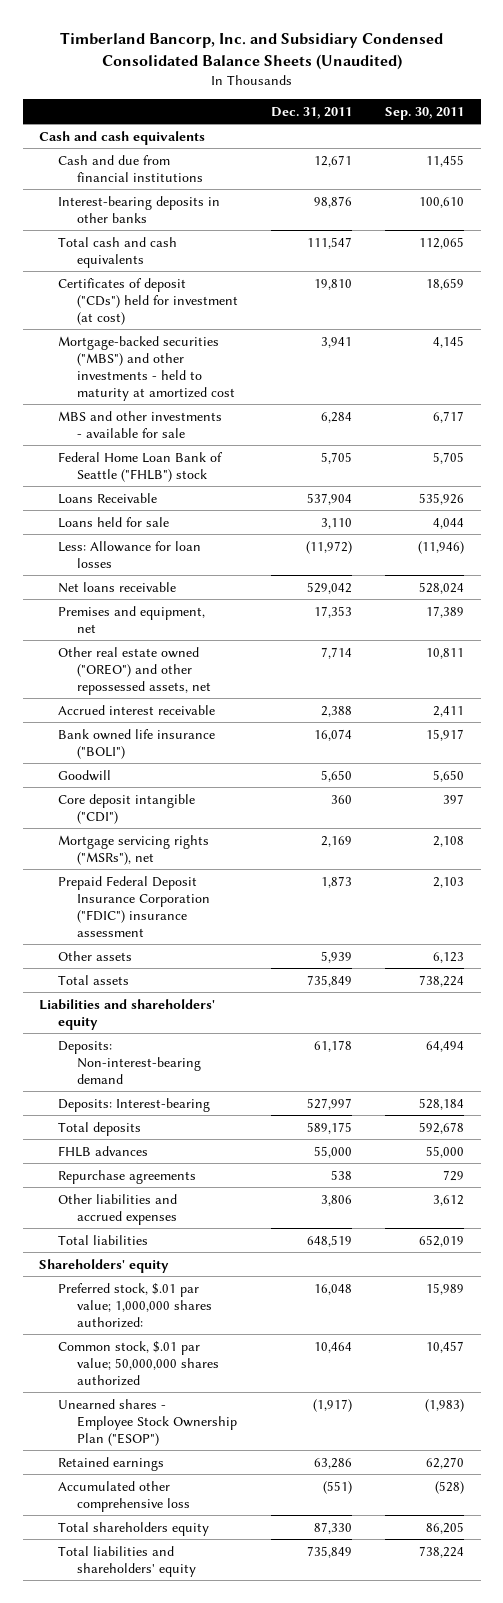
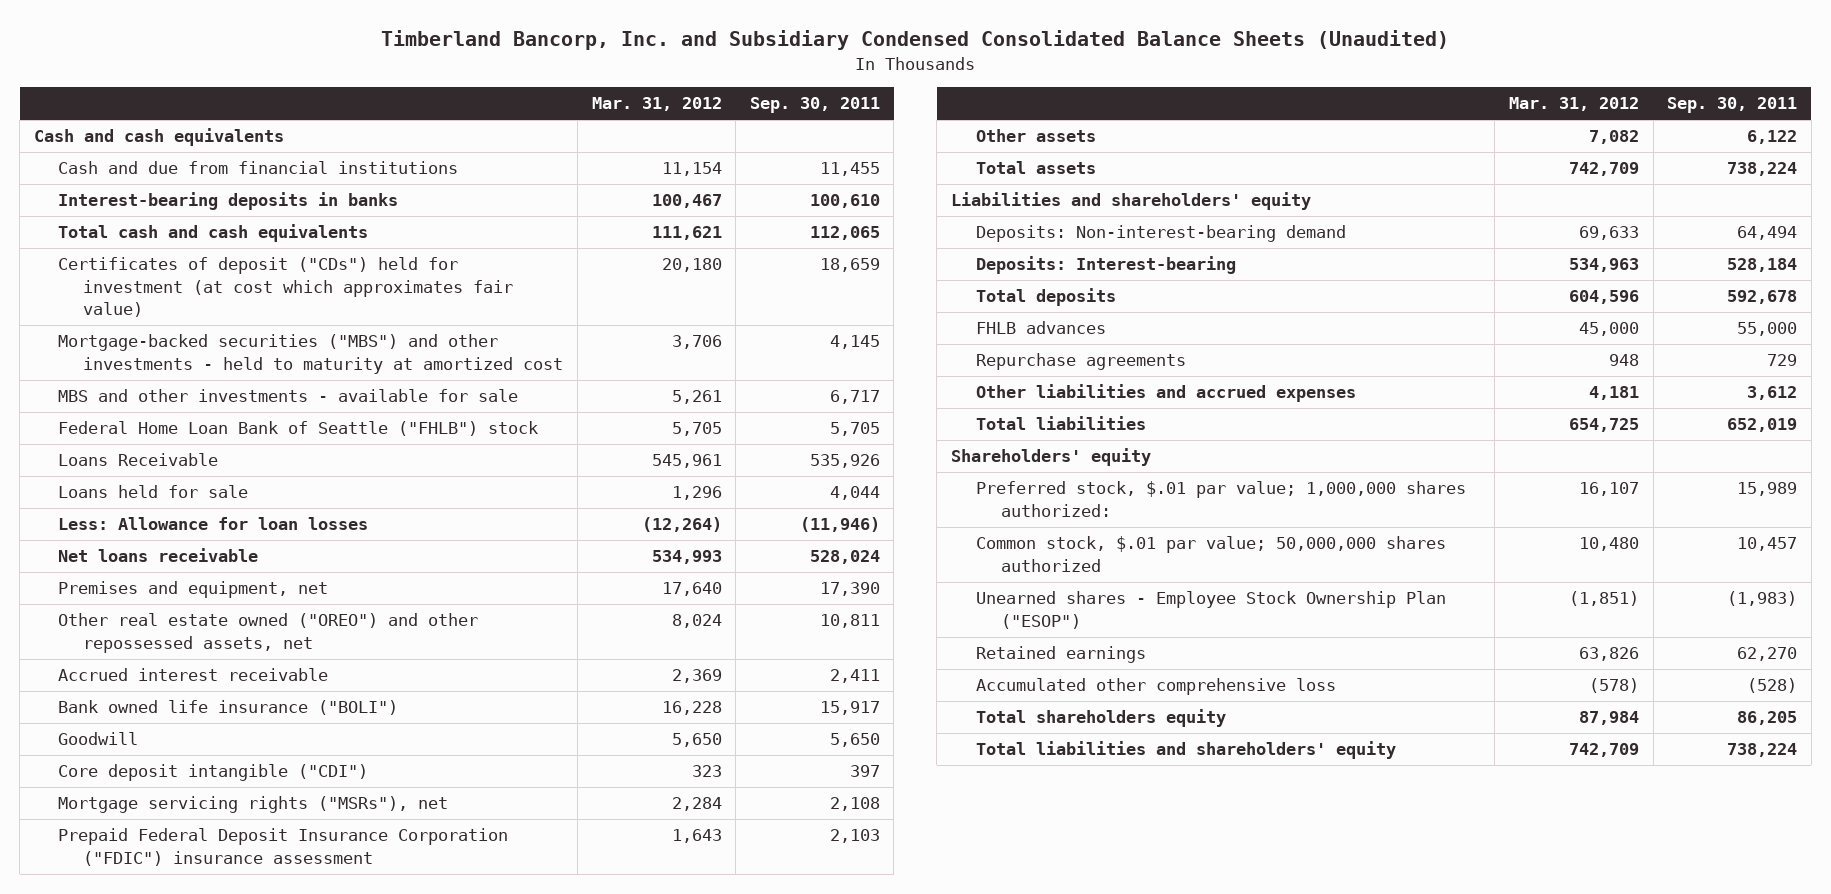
- | Dec. 31, 2011 | Sep. 30, 2011
+ | Mar. 31, 2012 | Sep. 30, 2011
- Interest-bearing deposits in other banks | 98,876 | 100,610
+ Interest-bearing deposits in banks | 100,467 | 100,610
- Certificates of deposit ("CDs") held for investment (at cost) | 19,810 | 18,659
+ Certificates of deposit ("CDs") held for investment (at cost which approximates fair value) | 20,180 | 18,659
- Premises and equipment, net | 17,353 | 17,389
+ Premises and equipment, net | 17,640 | 17,390
- Other assets | 5,939 | 6,123
+ Other assets | 7,082 | 6,122

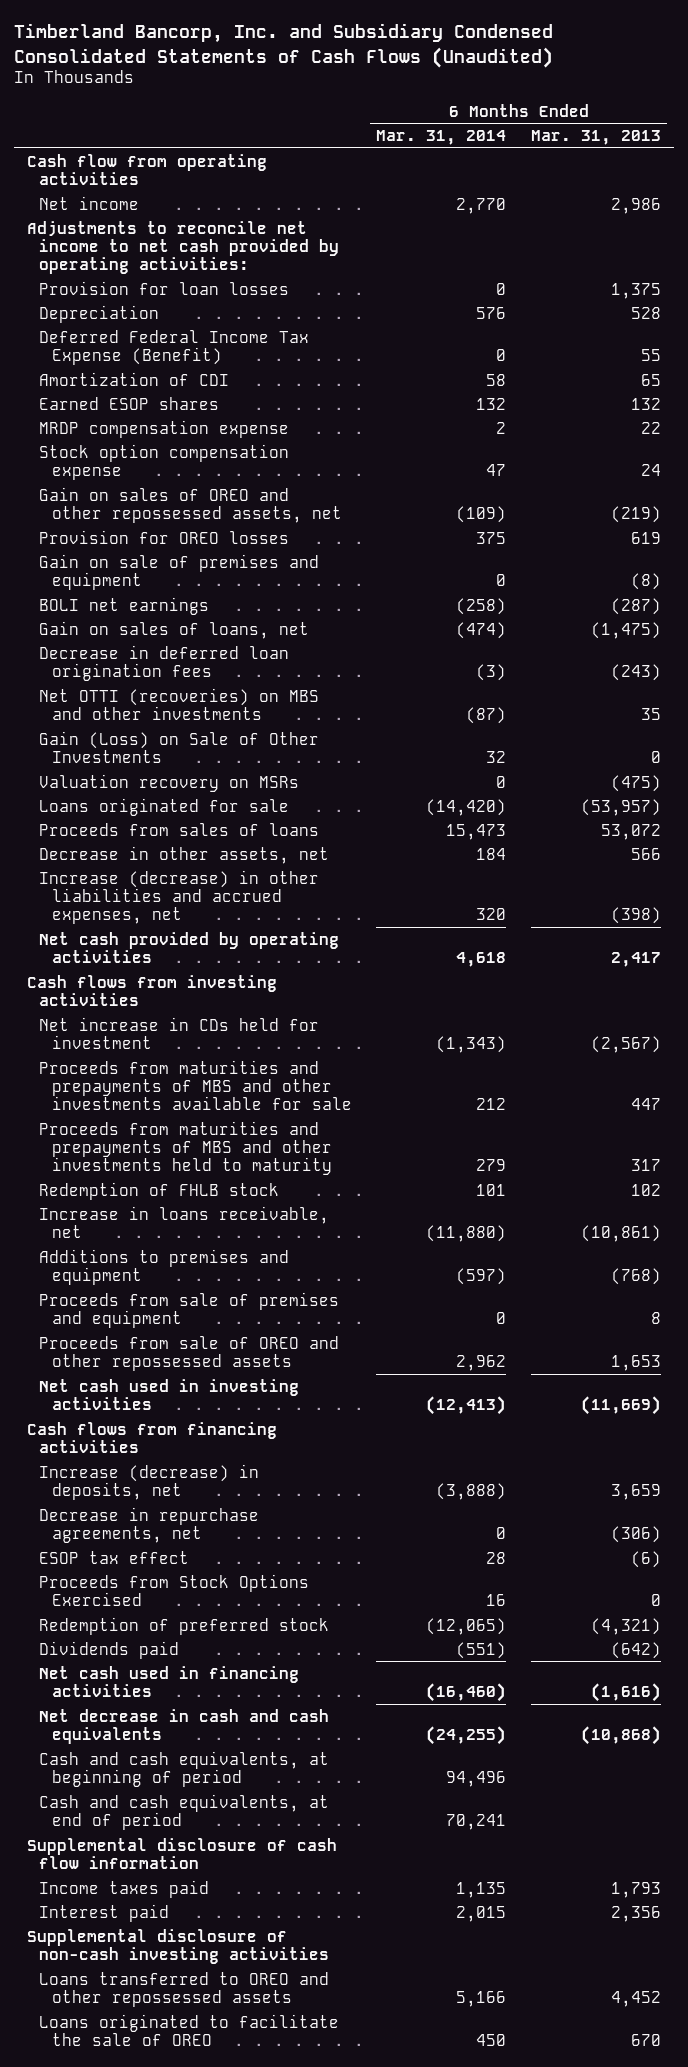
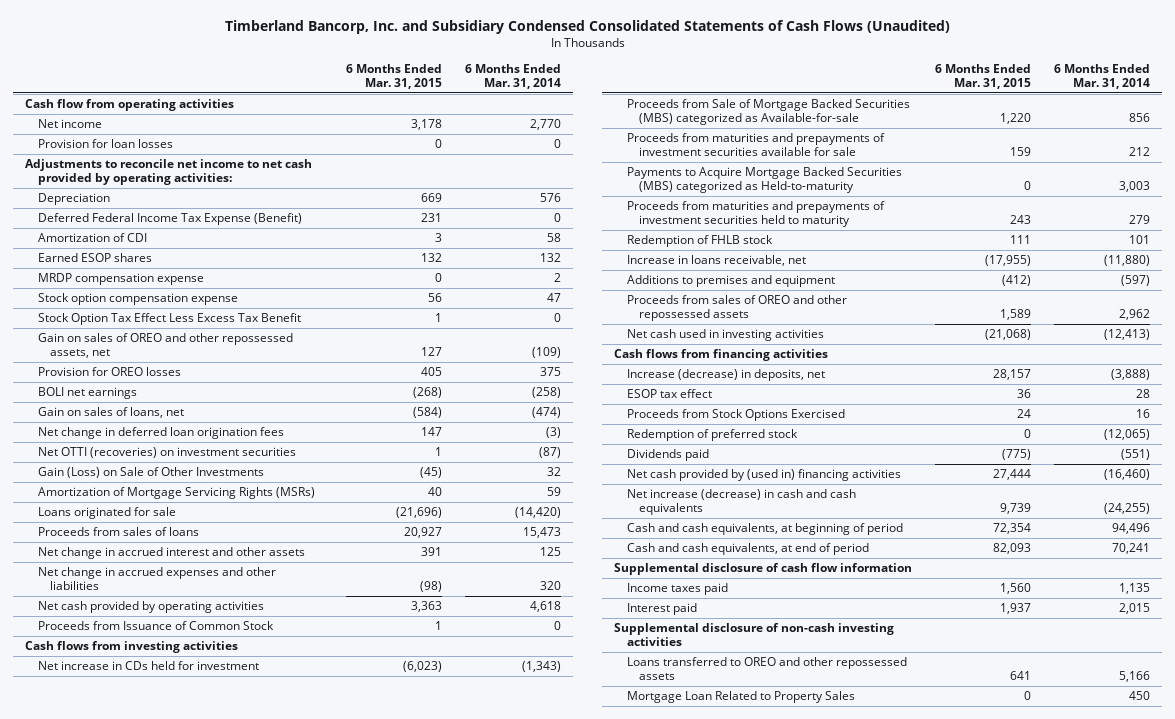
- | 6 Months Ended Mar. 31, 2014 | 6 Months Ended Mar. 31, 2013
+ | 6 Months Ended Mar. 31, 2015 | 6 Months Ended Mar. 31, 2014
moved down: Adjustments to reconcile net income to net cash provided by operating activities:
+ Stock Option Tax Effect Less Excess Tax Benefit | 1 | 0
- Gain on sale of premises and equipment | 0 | (8)
- Decrease in deferred loan origination fees | (3) | (243)
- Net OTTI (recoveries) on MBS and other investments | (87) | 35
+ Net change in deferred loan origination fees | 147 | (3)
+ Net OTTI (recoveries) on investment securities | 1 | (87)
- Valuation recovery on MSRs | 0 | (475)
+ Amortization of Mortgage Servicing Rights (MSRs) | 40 | 59
- Decrease in other assets, net | 184 | 566
- Increase (decrease) in other liabilities and accrued expenses, net | 320 | (398)
+ Net change in accrued interest and other assets | 391 | 125
+ Net change in accrued expenses and other liabilities | (98) | 320
+ Proceeds from Issuance of Common Stock | 1 | 0
- Proceeds from maturities and prepayments of MBS and other investments available for sale | 212 | 447
- Proceeds from maturities and prepayments of MBS and other investments held to maturity | 279 | 317
+ Proceeds from Sale of Mortgage Backed Securities (MBS) categorized as Available-for-sale | 1,220 | 856
+ Proceeds from maturities and prepayments of investment securities available for sale | 159 | 212
+ Payments to Acquire Mortgage Backed Securities (MBS) categorized as Held-to-maturity | 0 | 3,003
+ Proceeds from maturities and prepayments of investment securities held to maturity | 243 | 279
- Proceeds from sale of premises and equipment | 0 | 8
- Proceeds from sale of OREO and other repossessed assets | 2,962 | 1,653
+ Proceeds from sales of OREO and other repossessed assets | 1,589 | 2,962
- Decrease in repurchase agreements, net | 0 | (306)
- Net cash used in financing activities | (16,460) | (1,616)
- Net decrease in cash and cash equivalents | (24,255) | (10,868)
+ Net cash provided by (used in) financing activities | 27,444 | (16,460)
+ Net increase (decrease) in cash and cash equivalents | 9,739 | (24,255)
- Loans originated to facilitate the sale of OREO | 450 | 670
+ Mortgage Loan Related to Property Sales | 0 | 450

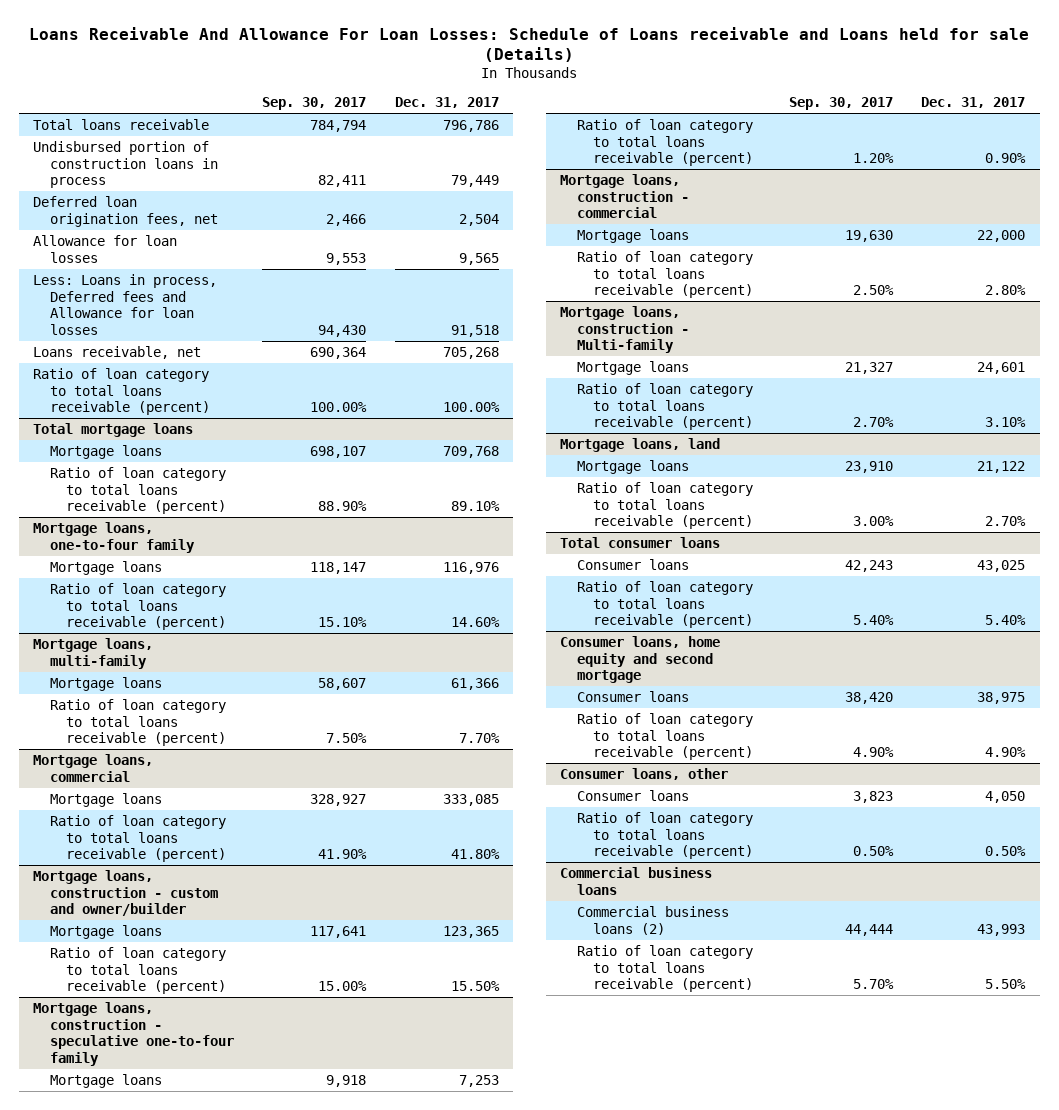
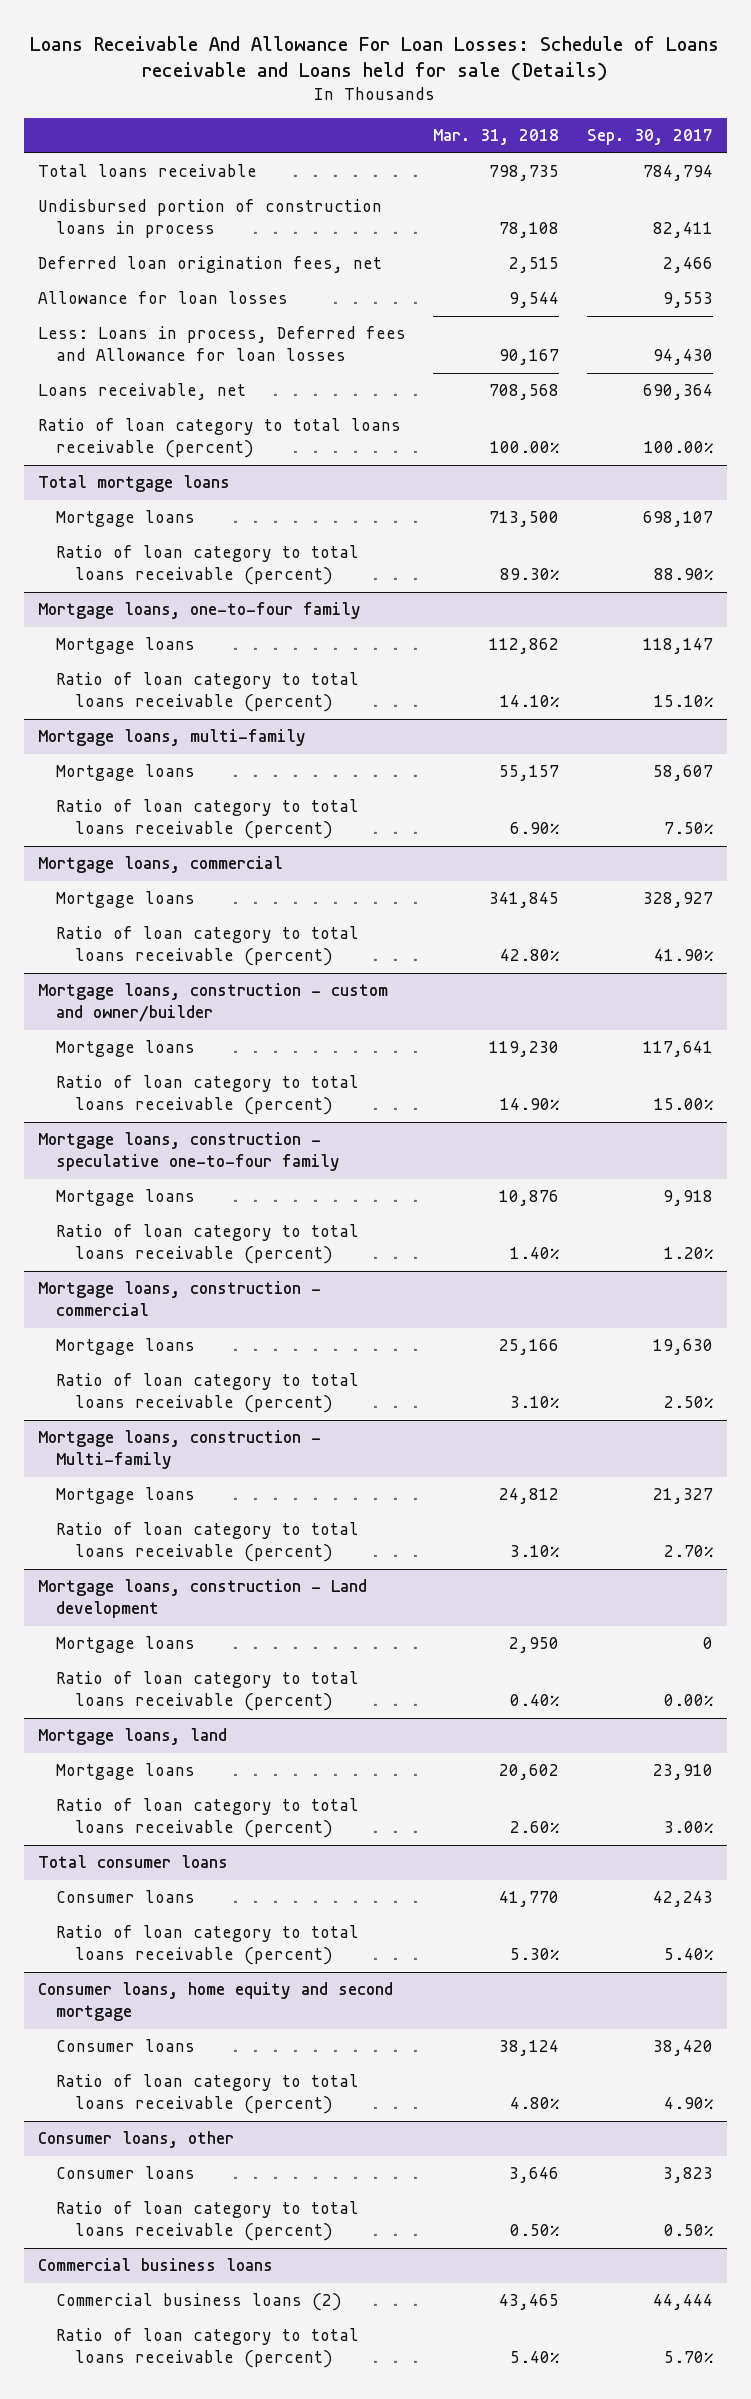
- | Sep. 30, 2017 | Dec. 31, 2017
+ | Mar. 31, 2018 | Sep. 30, 2017
+ Mortgage loans, construction - Land development
+ Mortgage loans | 2,950 | 0
+ Ratio of loan category to total loans receivable (percent) | 0.40% | 0.00%

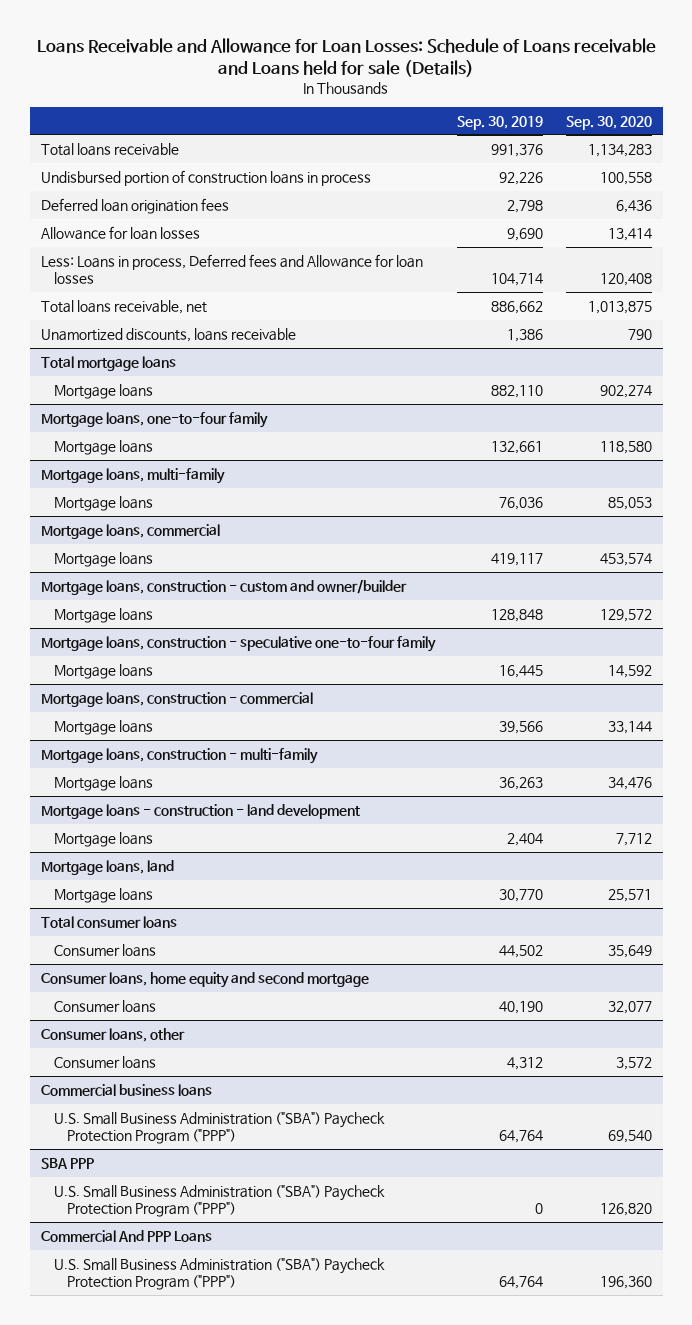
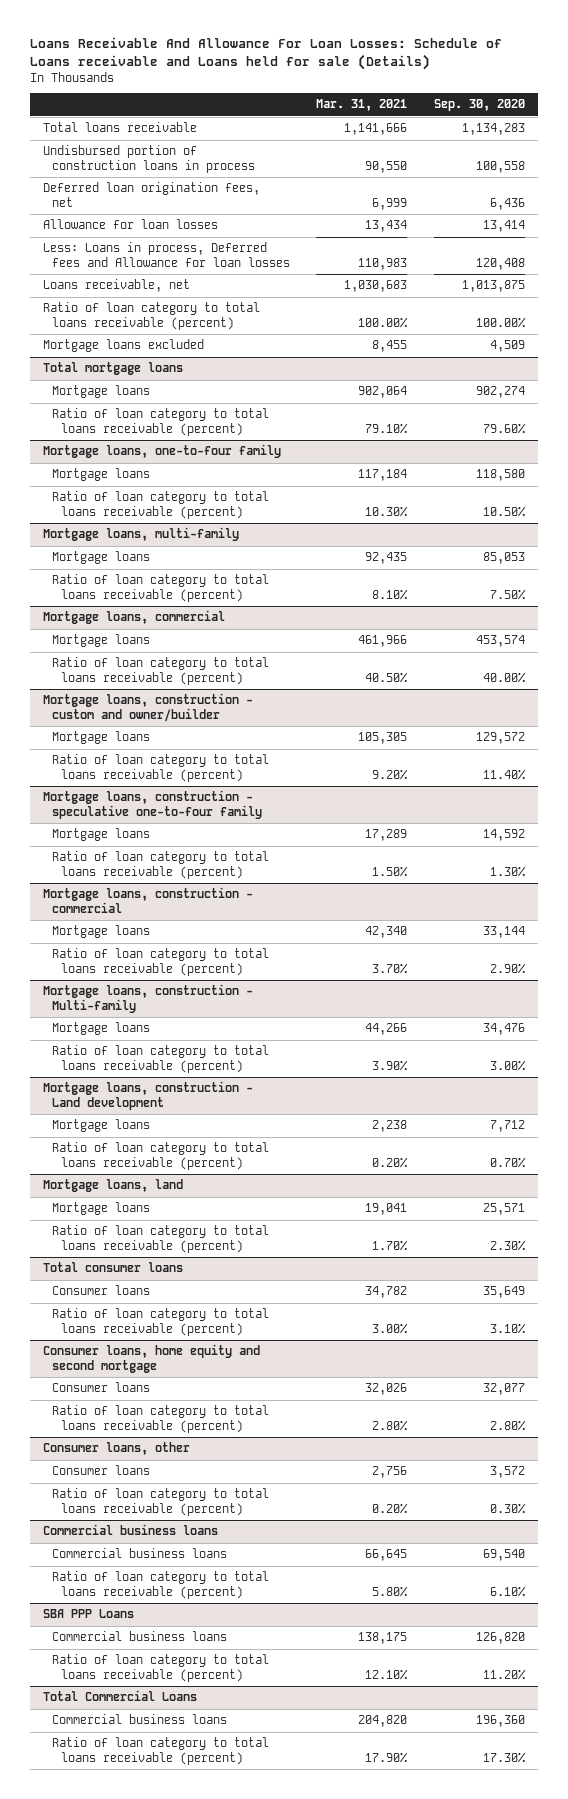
- Loans Receivable and Allowance for Loan Losses: Schedule of Loans receivable and Loans held for sale (Details)
+ Loans Receivable And Allowance For Loan Losses: Schedule of Loans receivable and Loans held for sale (Details)
- | Sep. 30, 2019 | Sep. 30, 2020
+ | Mar. 31, 2021 | Sep. 30, 2020
- Deferred loan origination fees | 2,798 | 6,436
+ Deferred loan origination fees, net | 6,999 | 6,436
- Total loans receivable, net | 886,662 | 1,013,875
- Unamortized discounts, loans receivable | 1,386 | 790
+ Loans receivable, net | 1,030,683 | 1,013,875
+ Ratio of loan category to total loans receivable (percent) | 100.00% | 100.00%
+ Mortgage loans excluded | 8,455 | 4,509
@ Total mortgage loans
+ Ratio of loan category to total loans receivable (percent) | 79.10% | 79.60%
@ Mortgage loans, one-to-four family
+ Ratio of loan category to total loans receivable (percent) | 10.30% | 10.50%
@ Mortgage loans, multi-family
+ Ratio of loan category to total loans receivable (percent) | 8.10% | 7.50%
@ Mortgage loans, commercial
+ Ratio of loan category to total loans receivable (percent) | 40.50% | 40.00%
@ Mortgage loans, construction - custom and owner/builder
+ Ratio of loan category to total loans receivable (percent) | 9.20% | 11.40%
@ Mortgage loans, construction - speculative one-to-four family
+ Ratio of loan category to total loans receivable (percent) | 1.50% | 1.30%
- Mortgage loans, construction - multi-family
@ Mortgage loans, construction - commercial
+ Ratio of loan category to total loans receivable (percent) | 3.70% | 2.90%
+ Mortgage loans, construction - Multi-family
- Mortgage loans - construction - land development
+ Ratio of loan category to total loans receivable (percent) | 3.90% | 3.00%
+ Mortgage loans, construction - Land development
+ Ratio of loan category to total loans receivable (percent) | 0.20% | 0.70%
@ Mortgage loans, land
+ Ratio of loan category to total loans receivable (percent) | 1.70% | 2.30%
@ Total consumer loans
+ Ratio of loan category to total loans receivable (percent) | 3.00% | 3.10%
@ Consumer loans, home equity and second mortgage
+ Ratio of loan category to total loans receivable (percent) | 2.80% | 2.80%
@ Consumer loans, other
+ Ratio of loan category to total loans receivable (percent) | 0.20% | 0.30%
@ Commercial business loans
- U.S. Small Business Administration ("SBA") Paycheck Protection Program ("PPP") | 64,764 | 69,540
- SBA PPP
- U.S. Small Business Administration ("SBA") Paycheck Protection Program ("PPP") | 0 | 126,820
- Commercial And PPP Loans
- U.S. Small Business Administration ("SBA") Paycheck Protection Program ("PPP") | 64,764 | 196,360
@ Commercial business loans
+ Commercial business loans | 66,645 | 69,540
+ Ratio of loan category to total loans receivable (percent) | 5.80% | 6.10%
+ SBA PPP Loans
+ Commercial business loans | 138,175 | 126,820
+ Ratio of loan category to total loans receivable (percent) | 12.10% | 11.20%
+ Total Commercial Loans
+ Commercial business loans | 204,820 | 196,360
+ Ratio of loan category to total loans receivable (percent) | 17.90% | 17.30%

